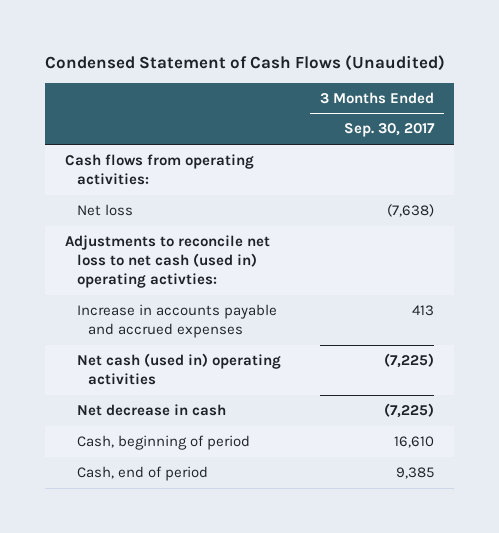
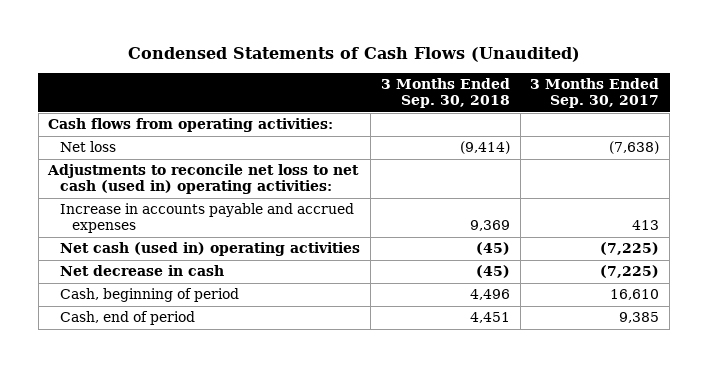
- Condensed Statement of Cash Flows (Unaudited)
+ Condensed Statements of Cash Flows (Unaudited)
- | 3 Months Ended Sep. 30, 2017
+ | 3 Months Ended Sep. 30, 2018 | 3 Months Ended Sep. 30, 2017
- Adjustments to reconcile net loss to net cash (used in) operating activties:
+ Adjustments to reconcile net loss to net cash (used in) operating activities:

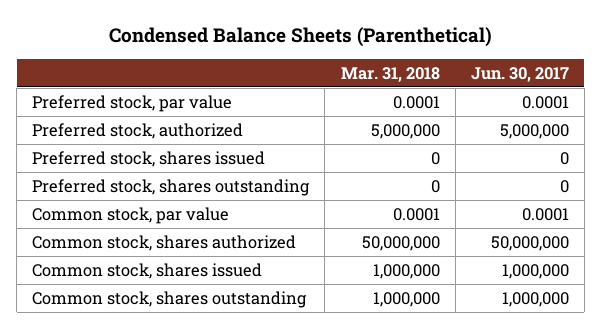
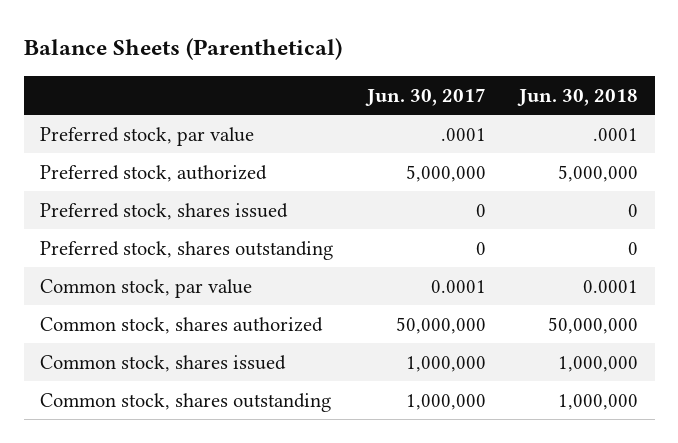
- Condensed Balance Sheets (Parenthetical)
+ Balance Sheets (Parenthetical)
- | Mar. 31, 2018 | Jun. 30, 2017
+ | Jun. 30, 2017 | Jun. 30, 2018
- Preferred stock, par value | 0.0001 | 0.0001
+ Preferred stock, par value | .0001 | .0001

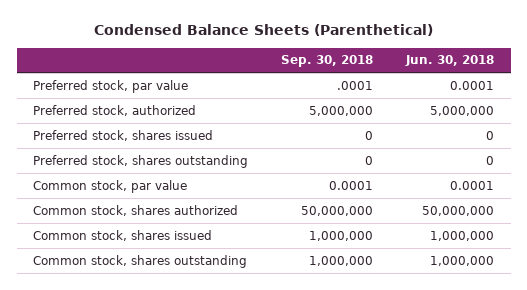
- Balance Sheets (Parenthetical)
+ Condensed Balance Sheets (Parenthetical)
- | Jun. 30, 2017 | Jun. 30, 2018
+ | Sep. 30, 2018 | Jun. 30, 2018
- Preferred stock, par value | .0001 | .0001
+ Preferred stock, par value | .0001 | 0.0001

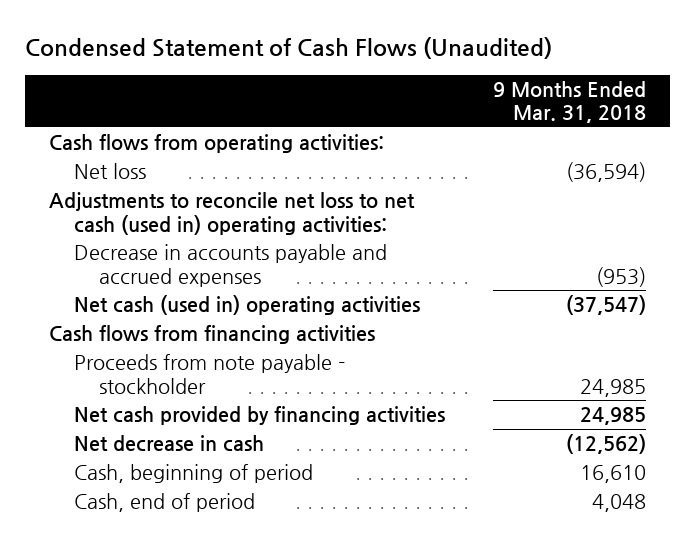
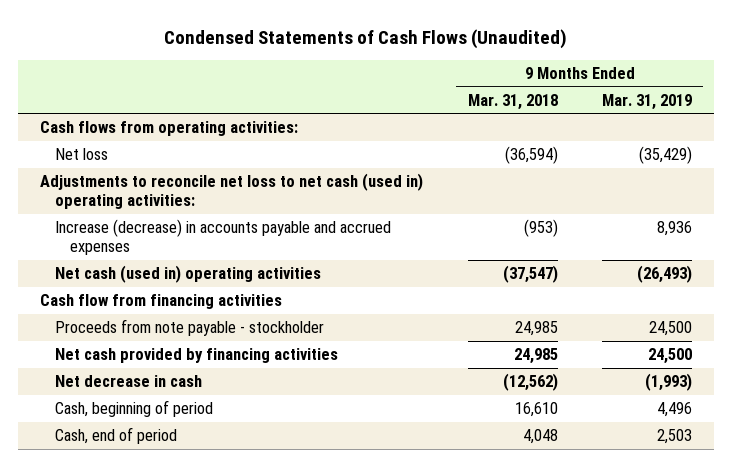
- Condensed Statement of Cash Flows (Unaudited)
+ Condensed Statements of Cash Flows (Unaudited)
- | 9 Months Ended Mar. 31, 2018
+ | 9 Months Ended Mar. 31, 2018 | 9 Months Ended Mar. 31, 2019
- Decrease in accounts payable and accrued expenses | (953)
+ Increase (decrease) in accounts payable and accrued expenses | (953) | 8,936
- Cash flows from financing activities
+ Cash flow from financing activities

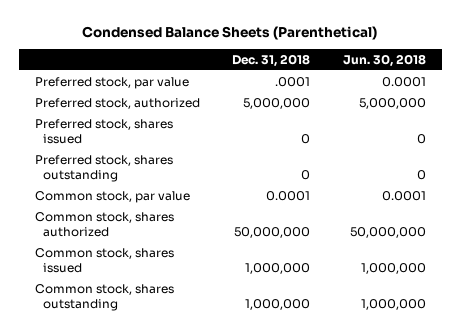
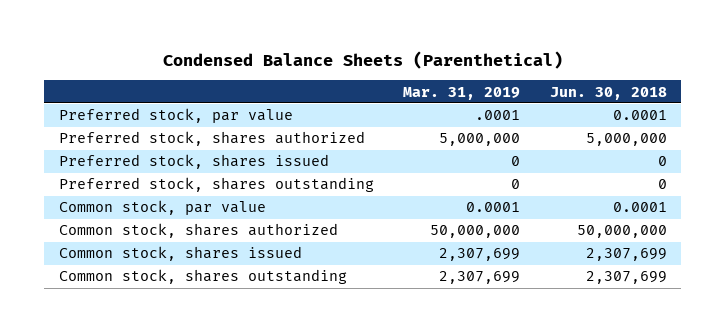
- | Dec. 31, 2018 | Jun. 30, 2018
+ | Mar. 31, 2019 | Jun. 30, 2018
- Preferred stock, authorized | 5,000,000 | 5,000,000
+ Preferred stock, shares authorized | 5,000,000 | 5,000,000
- Common stock, shares issued | 1,000,000 | 1,000,000
- Common stock, shares outstanding | 1,000,000 | 1,000,000
+ Common stock, shares issued | 2,307,699 | 2,307,699
+ Common stock, shares outstanding | 2,307,699 | 2,307,699

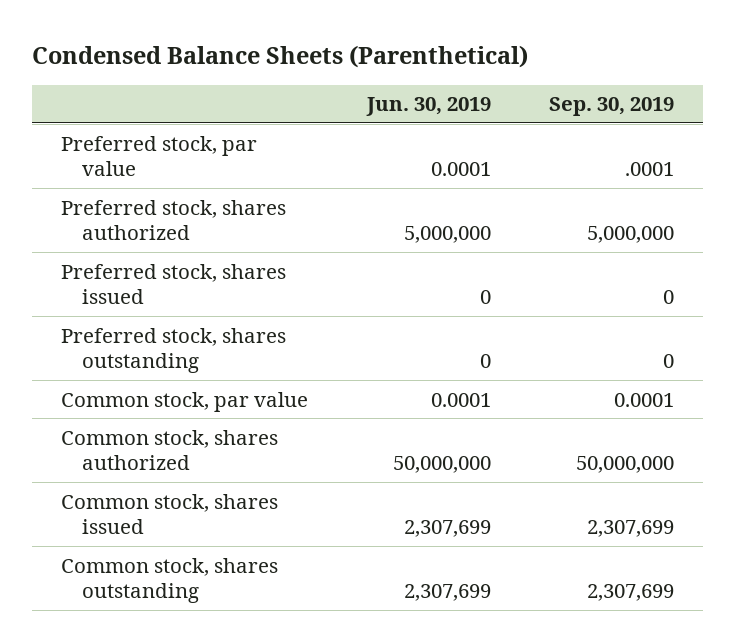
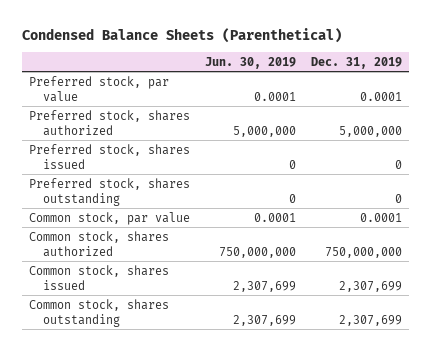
- | Jun. 30, 2019 | Sep. 30, 2019
+ | Jun. 30, 2019 | Dec. 31, 2019
- Common stock, shares authorized | 50,000,000 | 50,000,000
+ Common stock, shares authorized | 750,000,000 | 750,000,000

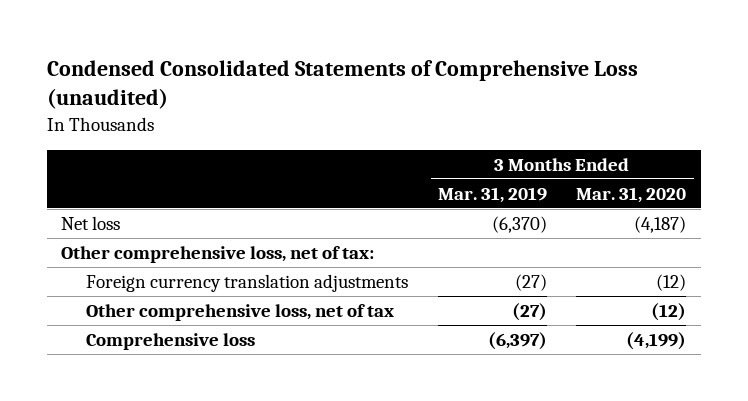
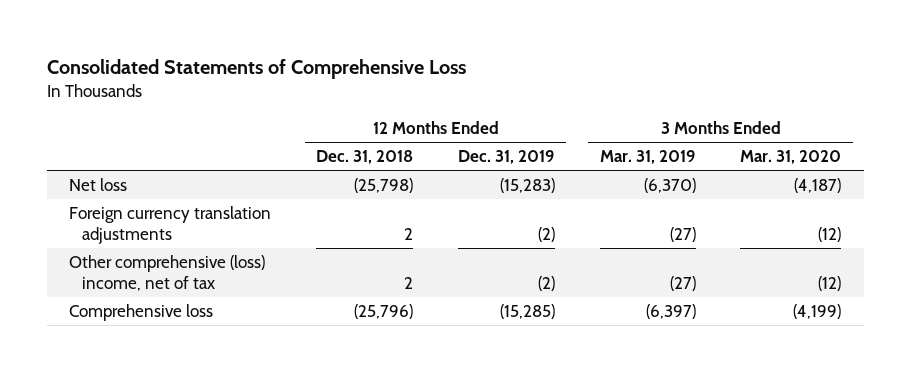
- Condensed Consolidated Statements of Comprehensive Loss (unaudited)
+ Consolidated Statements of Comprehensive Loss
- | 3 Months Ended Mar. 31, 2019 | 3 Months Ended Mar. 31, 2020
+ | 12 Months Ended Dec. 31, 2018 | 12 Months Ended Dec. 31, 2019 | 3 Months Ended Mar. 31, 2019 | 3 Months Ended Mar. 31, 2020
- Other comprehensive loss, net of tax:
- Other comprehensive loss, net of tax | (27) | (12)
+ Other comprehensive (loss) income, net of tax | 2 | (2) | (27) | (12)

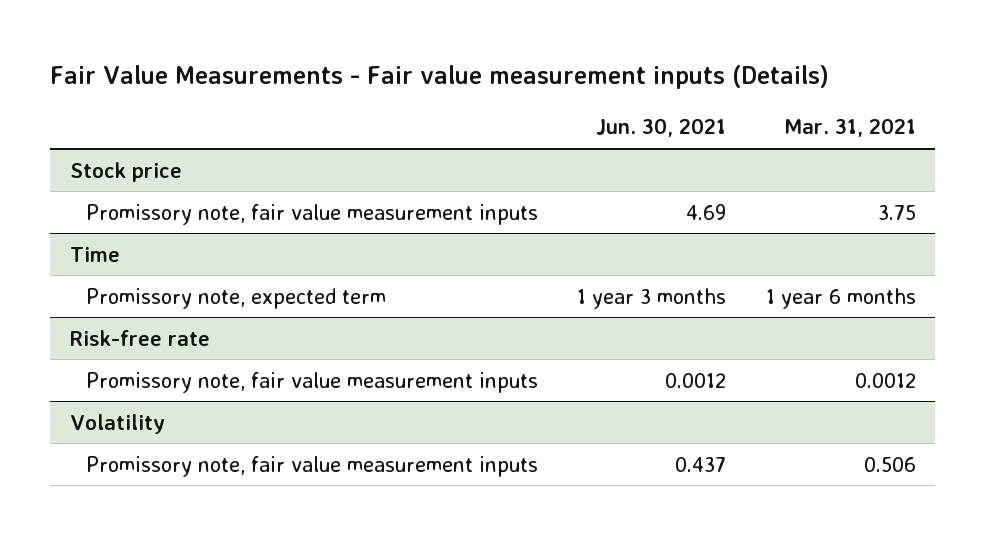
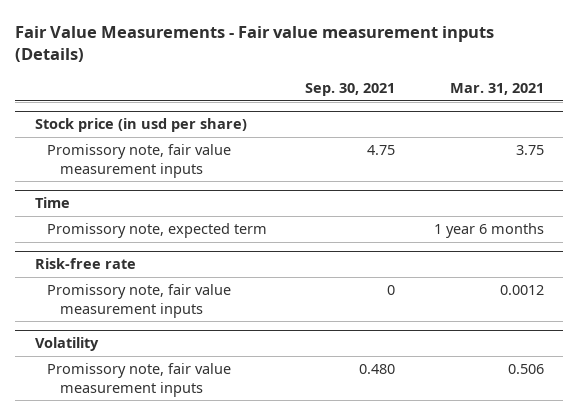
- | Jun. 30, 2021 | Mar. 31, 2021
+ | Sep. 30, 2021 | Mar. 31, 2021
- Stock price
+ Stock price (in usd per share)

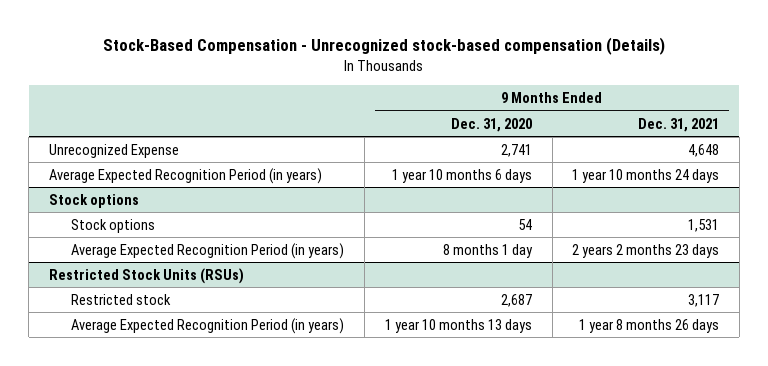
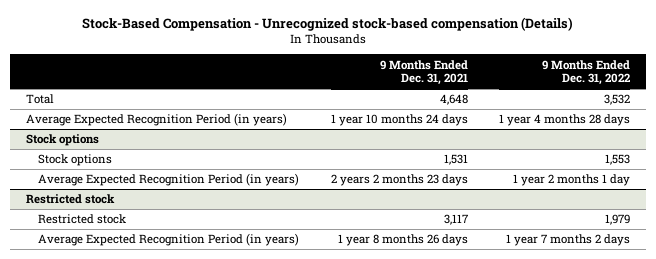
- | 9 Months Ended Dec. 31, 2020 | 9 Months Ended Dec. 31, 2021
+ | 9 Months Ended Dec. 31, 2021 | 9 Months Ended Dec. 31, 2022
- Unrecognized Expense | 2,741 | 4,648
+ Total | 4,648 | 3,532
- Restricted Stock Units (RSUs)
+ Restricted stock

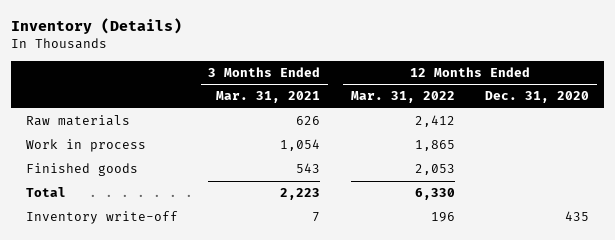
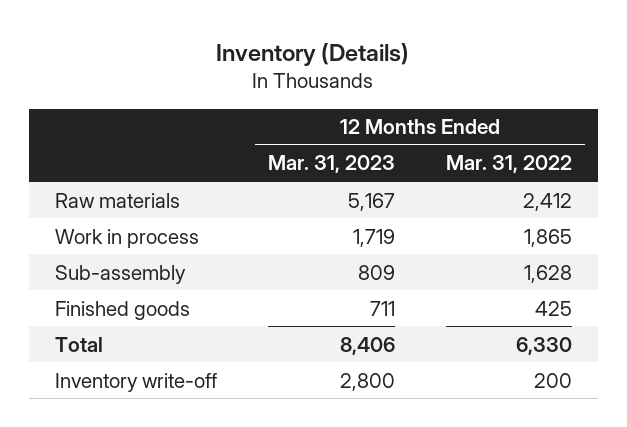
- | 3 Months Ended Mar. 31, 2021 | 12 Months Ended Mar. 31, 2022 | 12 Months Ended Dec. 31, 2020
+ | 12 Months Ended Mar. 31, 2023 | 12 Months Ended Mar. 31, 2022
- Finished goods | 543 | 2,053 |
+ Sub-assembly | 809 | 1,628
+ Finished goods | 711 | 425
- Inventory write-off | 7 | 196 | 435
+ Inventory write-off | 2,800 | 200

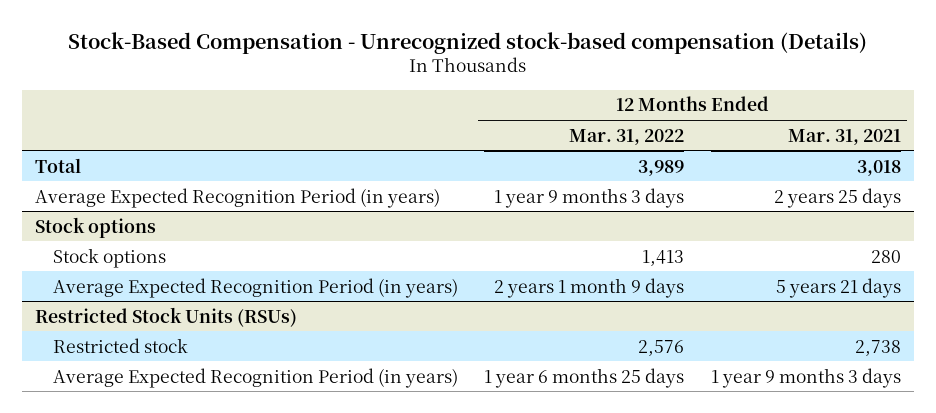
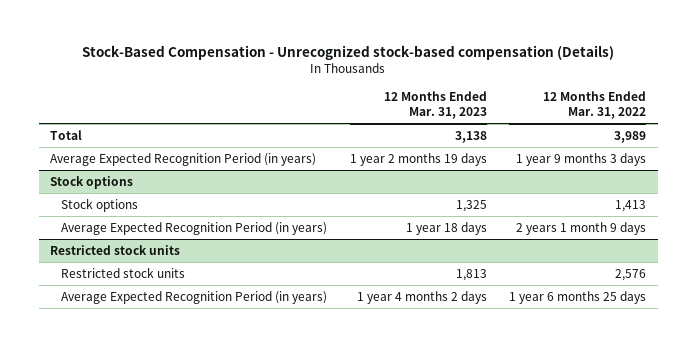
- | 12 Months Ended Mar. 31, 2022 | 12 Months Ended Mar. 31, 2021
+ | 12 Months Ended Mar. 31, 2023 | 12 Months Ended Mar. 31, 2022
- Restricted Stock Units (RSUs)
- Restricted stock | 2,576 | 2,738
+ Restricted stock units
+ Restricted stock units | 1,813 | 2,576

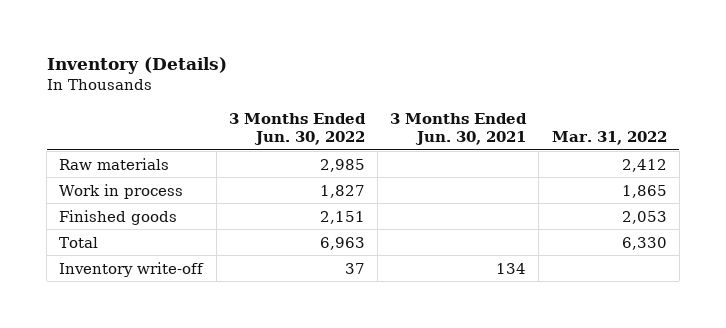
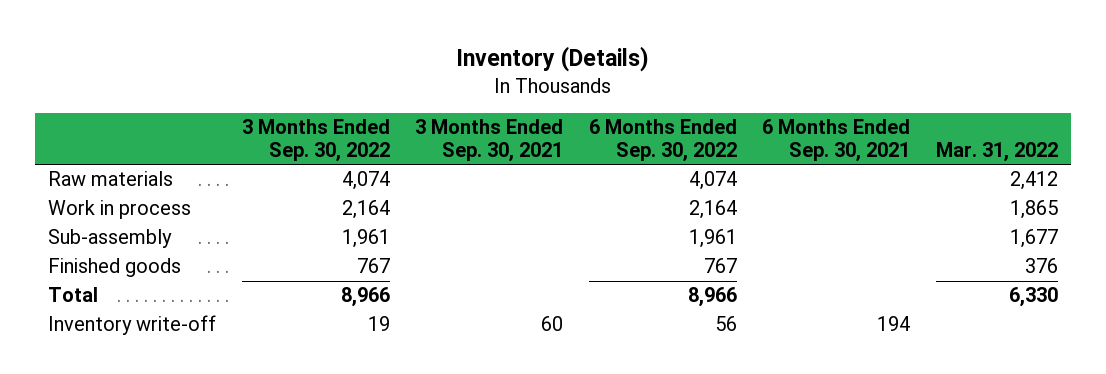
- | 3 Months Ended Jun. 30, 2022 | 3 Months Ended Jun. 30, 2021 | Mar. 31, 2022
+ | 3 Months Ended Sep. 30, 2022 | 3 Months Ended Sep. 30, 2021 | 6 Months Ended Sep. 30, 2022 | 6 Months Ended Sep. 30, 2021 | Mar. 31, 2022
- Finished goods | 2,151 | | 2,053
+ Sub-assembly | 1,961 | | 1,961 | | 1,677
+ Finished goods | 767 | | 767 | | 376

